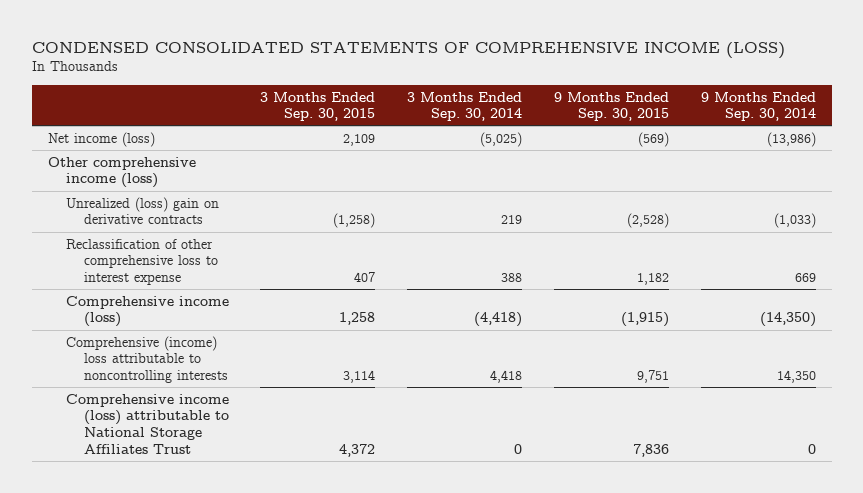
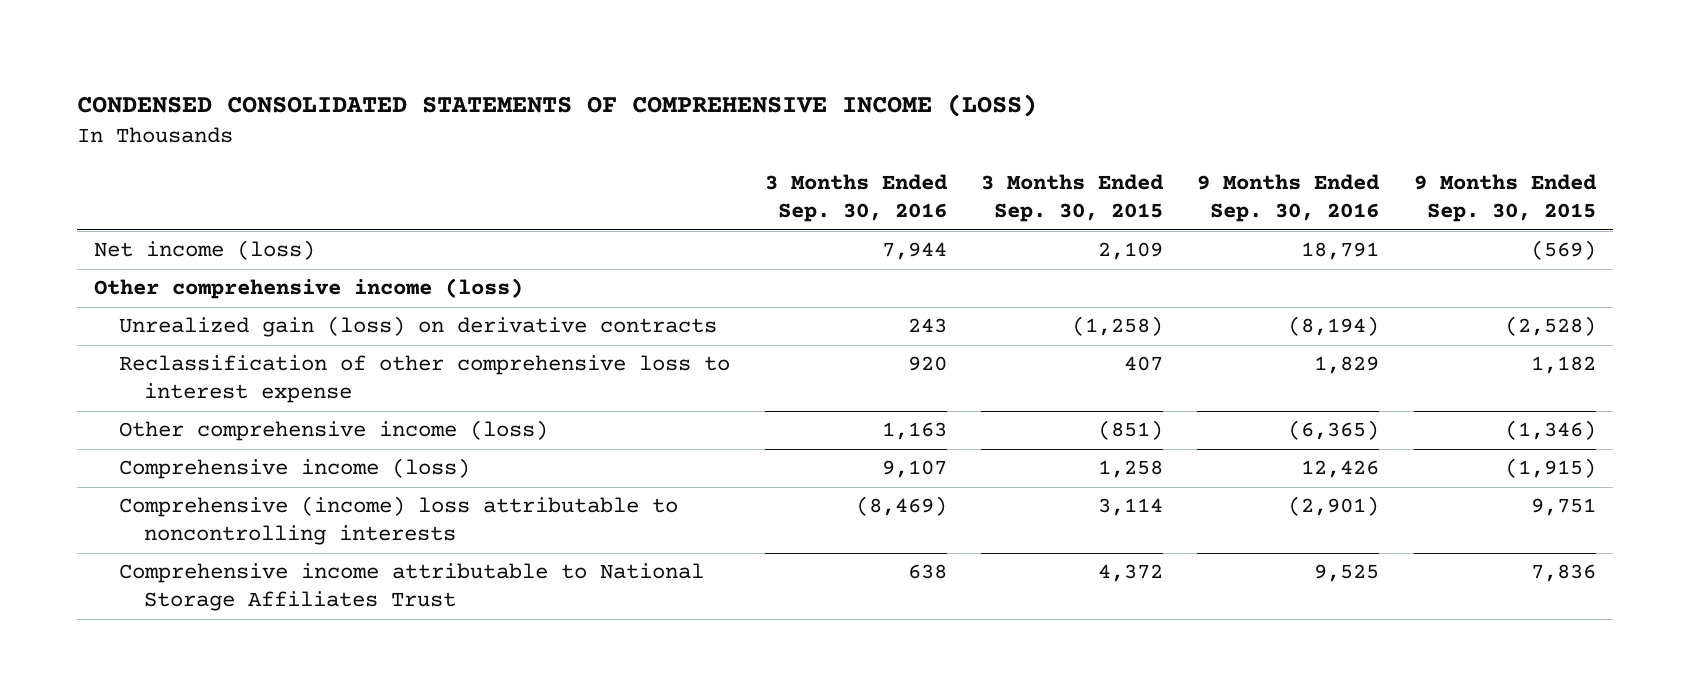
- | 3 Months Ended Sep. 30, 2015 | 3 Months Ended Sep. 30, 2014 | 9 Months Ended Sep. 30, 2015 | 9 Months Ended Sep. 30, 2014
+ | 3 Months Ended Sep. 30, 2016 | 3 Months Ended Sep. 30, 2015 | 9 Months Ended Sep. 30, 2016 | 9 Months Ended Sep. 30, 2015
- Unrealized (loss) gain on derivative contracts | (1,258) | 219 | (2,528) | (1,033)
+ Unrealized gain (loss) on derivative contracts | 243 | (1,258) | (8,194) | (2,528)
+ Other comprehensive income (loss) | 1,163 | (851) | (6,365) | (1,346)
- Comprehensive income (loss) attributable to National Storage Affiliates Trust | 4,372 | 0 | 7,836 | 0
+ Comprehensive income attributable to National Storage Affiliates Trust | 638 | 4,372 | 9,525 | 7,836

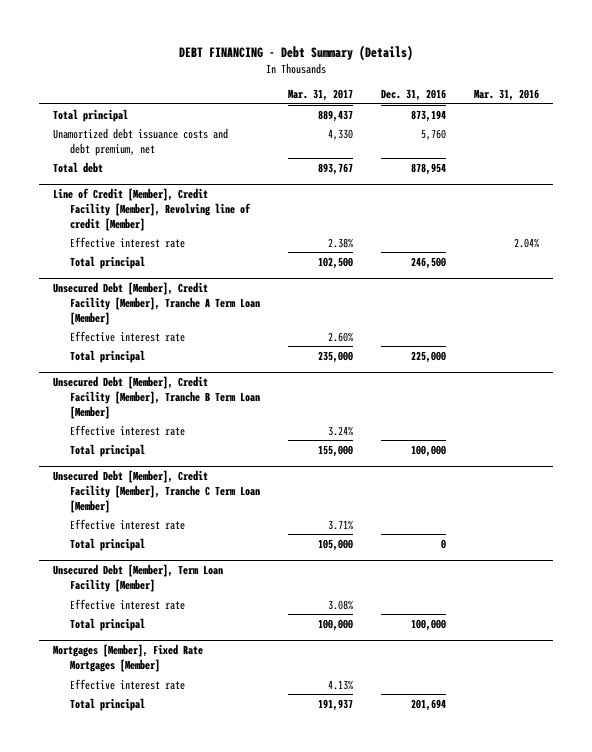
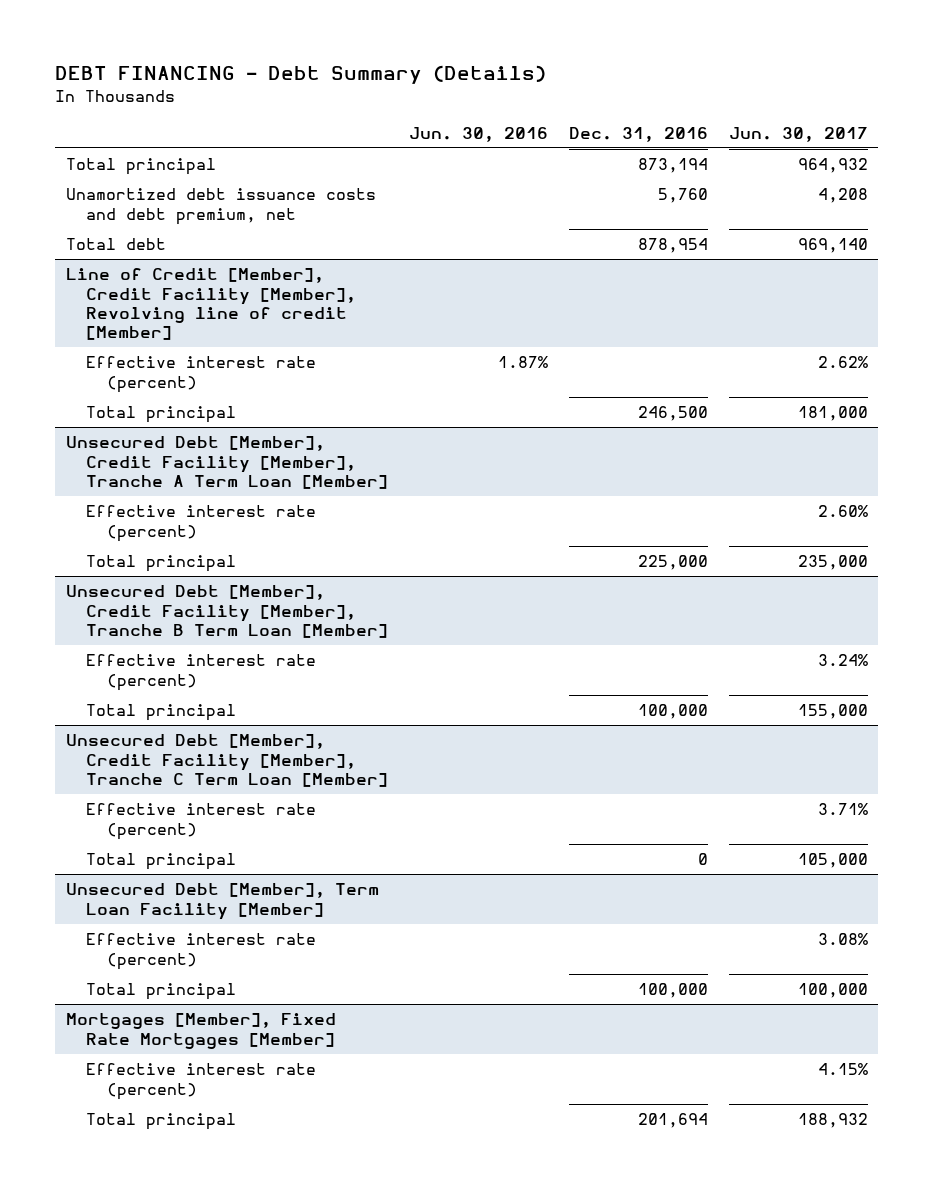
- | Mar. 31, 2017 | Dec. 31, 2016 | Mar. 31, 2016
+ | Jun. 30, 2016 | Dec. 31, 2016 | Jun. 30, 2017
@ Line of Credit [Member], Credit Facility [Member], Revolving line of credit [Member]
- Effective interest rate | 2.38% | | 2.04%
+ Effective interest rate (percent) | 1.87% | | 2.62%
@ Unsecured Debt [Member], Credit Facility [Member], Tranche A Term Loan [Member]
- Effective interest rate | 2.60% | |
+ Effective interest rate (percent) | | | 2.60%
@ Unsecured Debt [Member], Credit Facility [Member], Tranche B Term Loan [Member]
- Effective interest rate | 3.24% | |
+ Effective interest rate (percent) | | | 3.24%
@ Unsecured Debt [Member], Credit Facility [Member], Tranche C Term Loan [Member]
- Effective interest rate | 3.71% | |
+ Effective interest rate (percent) | | | 3.71%
@ Unsecured Debt [Member], Term Loan Facility [Member]
- Effective interest rate | 3.08% | |
+ Effective interest rate (percent) | | | 3.08%
@ Mortgages [Member], Fixed Rate Mortgages [Member]
- Effective interest rate | 4.13% | |
+ Effective interest rate (percent) | | | 4.15%

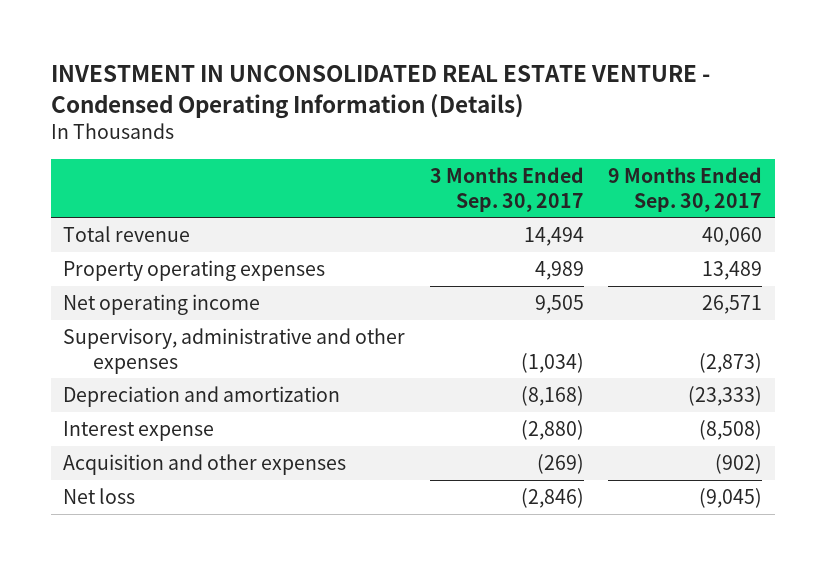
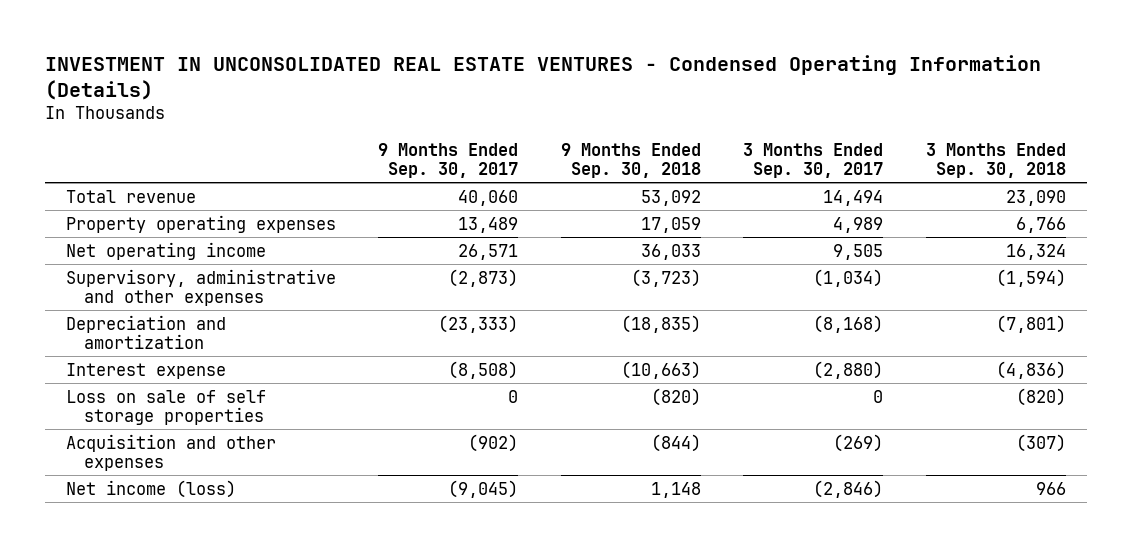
- INVESTMENT IN UNCONSOLIDATED REAL ESTATE VENTURE - Condensed Operating Information (Details)
+ INVESTMENT IN UNCONSOLIDATED REAL ESTATE VENTURES - Condensed Operating Information (Details)
- | 3 Months Ended Sep. 30, 2017 | 9 Months Ended Sep. 30, 2017
+ | 9 Months Ended Sep. 30, 2017 | 9 Months Ended Sep. 30, 2018 | 3 Months Ended Sep. 30, 2017 | 3 Months Ended Sep. 30, 2018
+ Loss on sale of self storage properties | 0 | (820) | 0 | (820)
- Net loss | (2,846) | (9,045)
+ Net income (loss) | (9,045) | 1,148 | (2,846) | 966

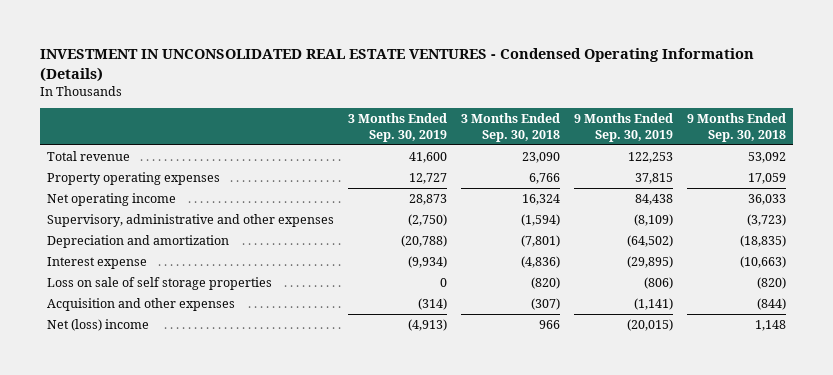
- | 9 Months Ended Sep. 30, 2017 | 9 Months Ended Sep. 30, 2018 | 3 Months Ended Sep. 30, 2017 | 3 Months Ended Sep. 30, 2018
+ | 3 Months Ended Sep. 30, 2019 | 3 Months Ended Sep. 30, 2018 | 9 Months Ended Sep. 30, 2019 | 9 Months Ended Sep. 30, 2018
- Net income (loss) | (9,045) | 1,148 | (2,846) | 966
+ Net (loss) income | (4,913) | 966 | (20,015) | 1,148

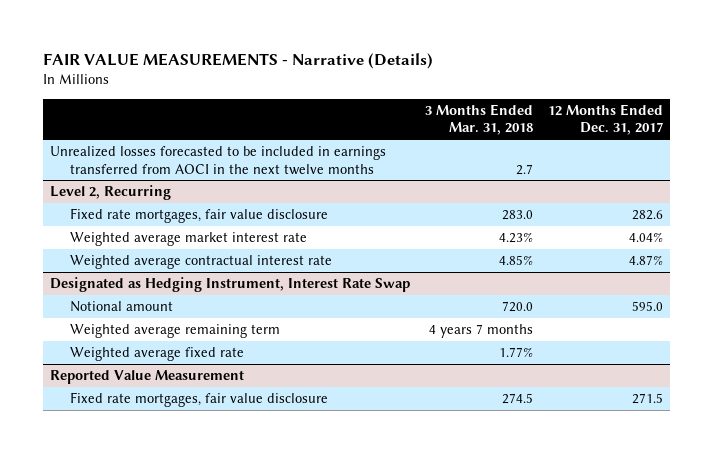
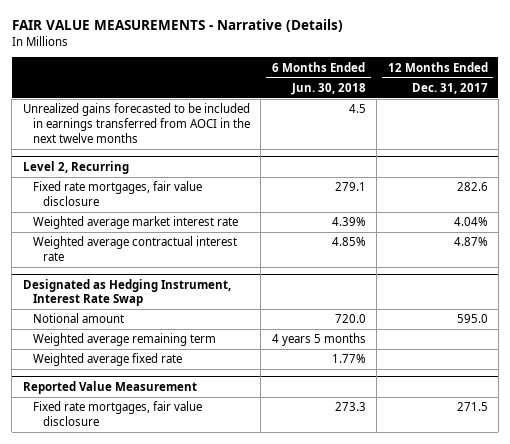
- | 3 Months Ended Mar. 31, 2018 | 12 Months Ended Dec. 31, 2017
+ | 6 Months Ended Jun. 30, 2018 | 12 Months Ended Dec. 31, 2017
- Unrealized losses forecasted to be included in earnings transferred from AOCI in the next twelve months | 2.7 |
+ Unrealized gains forecasted to be included in earnings transferred from AOCI in the next twelve months | 4.5 |

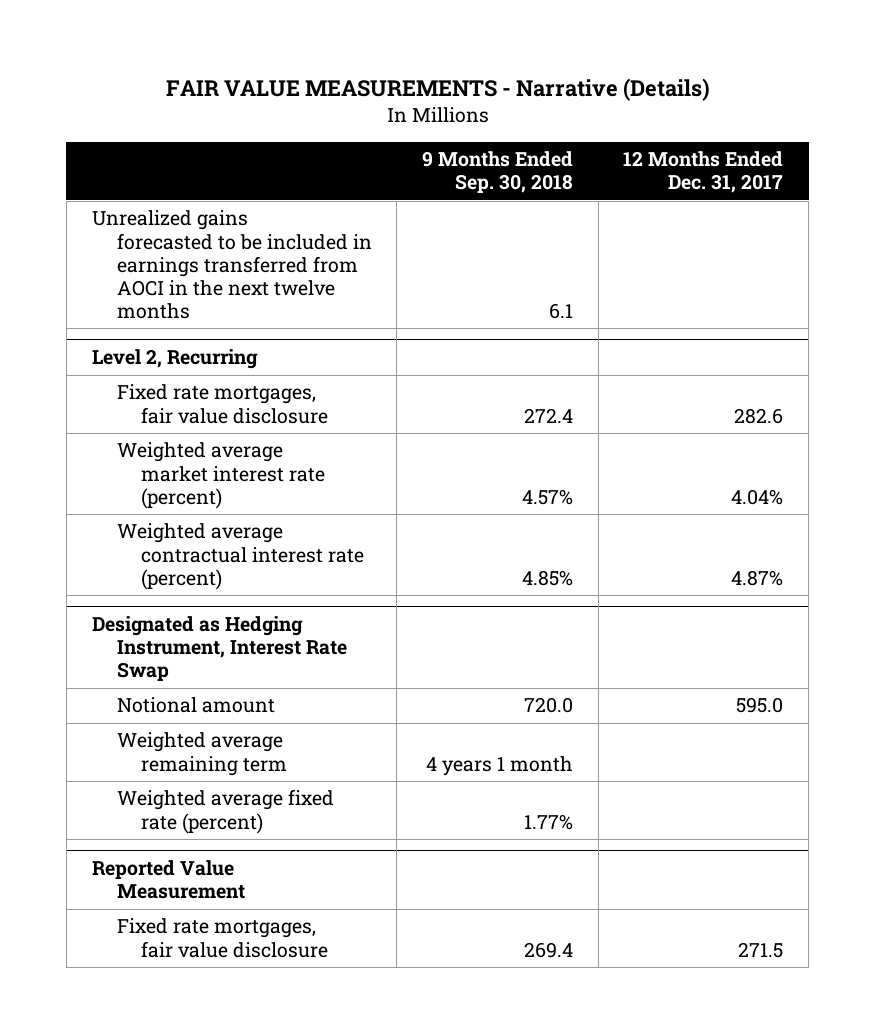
- | 6 Months Ended Jun. 30, 2018 | 12 Months Ended Dec. 31, 2017
+ | 9 Months Ended Sep. 30, 2018 | 12 Months Ended Dec. 31, 2017
@ Level 2, Recurring
- Weighted average market interest rate | 4.39% | 4.04%
- Weighted average contractual interest rate | 4.85% | 4.87%
+ Weighted average market interest rate (percent) | 4.57% | 4.04%
+ Weighted average contractual interest rate (percent) | 4.85% | 4.87%
@ Designated as Hedging Instrument, Interest Rate Swap
- Weighted average fixed rate | 1.77% |
+ Weighted average fixed rate (percent) | 1.77% |

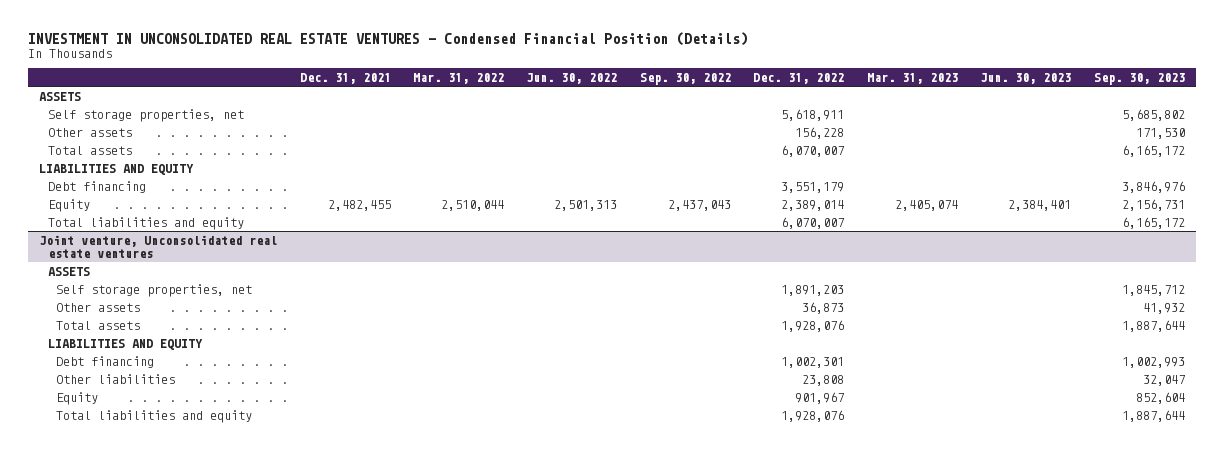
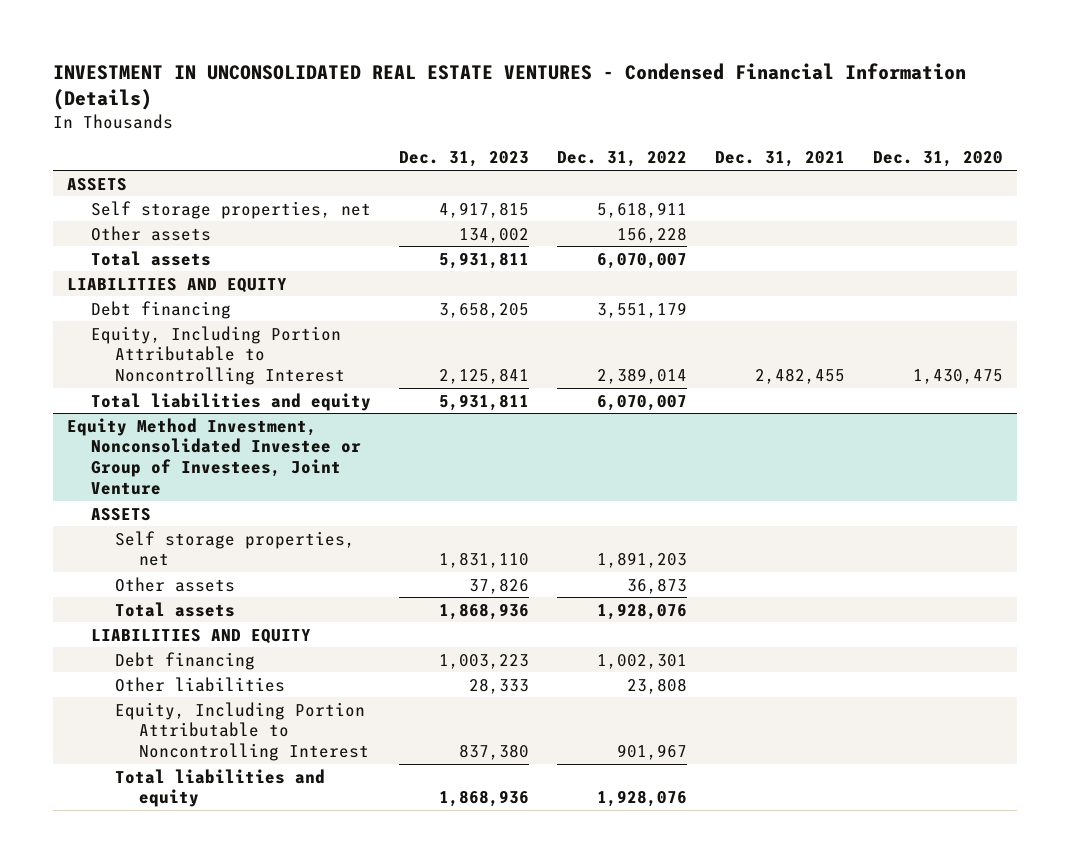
- INVESTMENT IN UNCONSOLIDATED REAL ESTATE VENTURES - Condensed Financial Position (Details)
+ INVESTMENT IN UNCONSOLIDATED REAL ESTATE VENTURES - Condensed Financial Information (Details)
- | Dec. 31, 2021 | Mar. 31, 2022 | Jun. 30, 2022 | Sep. 30, 2022 | Dec. 31, 2022 | Mar. 31, 2023 | Jun. 30, 2023 | Sep. 30, 2023
+ | Dec. 31, 2023 | Dec. 31, 2022 | Dec. 31, 2021 | Dec. 31, 2020
- Equity | 2,482,455 | 2,510,044 | 2,501,313 | 2,437,043 | 2,389,014 | 2,405,074 | 2,384,401 | 2,156,731
+ Equity, Including Portion Attributable to Noncontrolling Interest | 2,125,841 | 2,389,014 | 2,482,455 | 1,430,475
- Joint venture, Unconsolidated real estate ventures
+ Equity Method Investment, Nonconsolidated Investee or Group of Investees, Joint Venture
- Equity | | | | | 901,967 | | | 852,604
+ Equity, Including Portion Attributable to Noncontrolling Interest | 837,380 | 901,967 | |

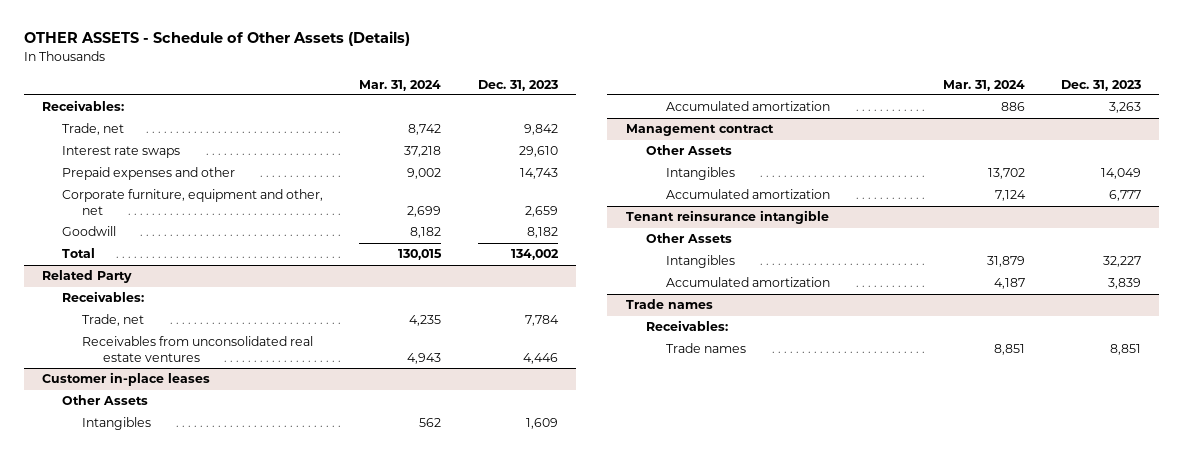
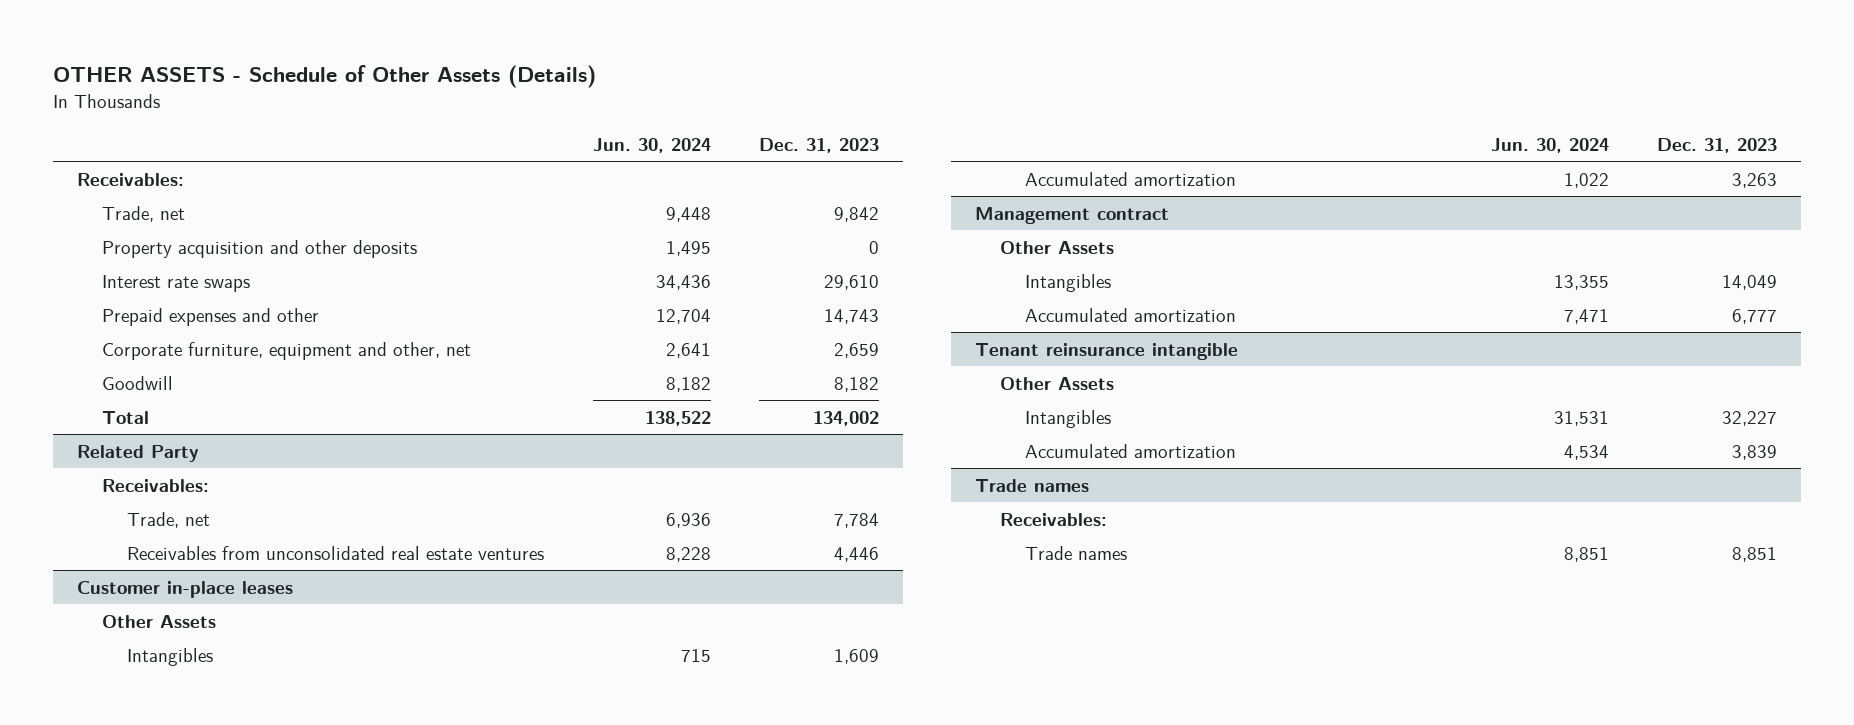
- | Mar. 31, 2024 | Dec. 31, 2023
+ | Jun. 30, 2024 | Dec. 31, 2023
+ Property acquisition and other deposits | 1,495 | 0

